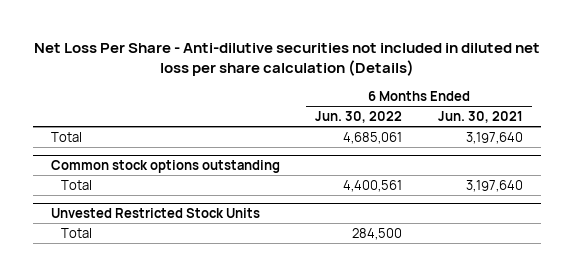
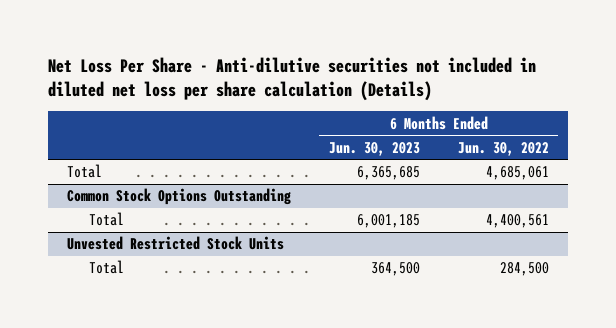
- | 6 Months Ended Jun. 30, 2022 | 6 Months Ended Jun. 30, 2021
+ | 6 Months Ended Jun. 30, 2023 | 6 Months Ended Jun. 30, 2022
- Common stock options outstanding
+ Common Stock Options Outstanding

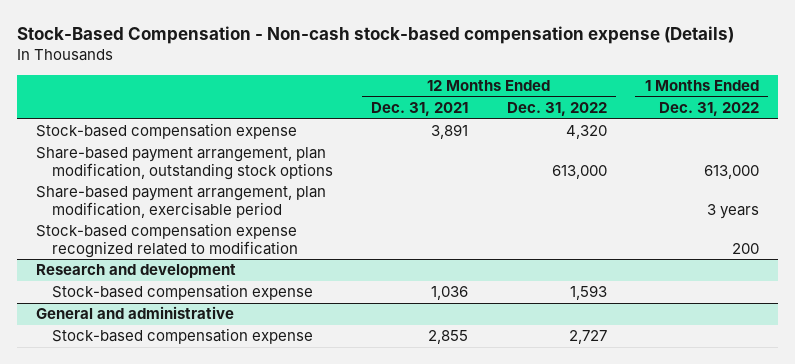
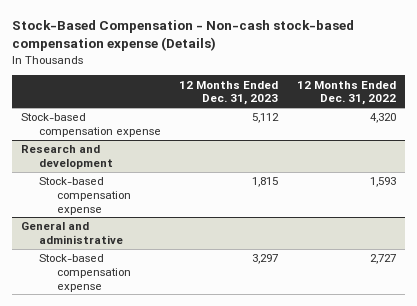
- | 12 Months Ended Dec. 31, 2021 | 12 Months Ended Dec. 31, 2022 | 1 Months Ended Dec. 31, 2022
+ | 12 Months Ended Dec. 31, 2023 | 12 Months Ended Dec. 31, 2022
- Share-based payment arrangement, plan modification, outstanding stock options | | 613,000 | 613,000
- Share-based payment arrangement, plan modification, exercisable period | | | 3 years
- Stock-based compensation expense recognized related to modification | | | 200

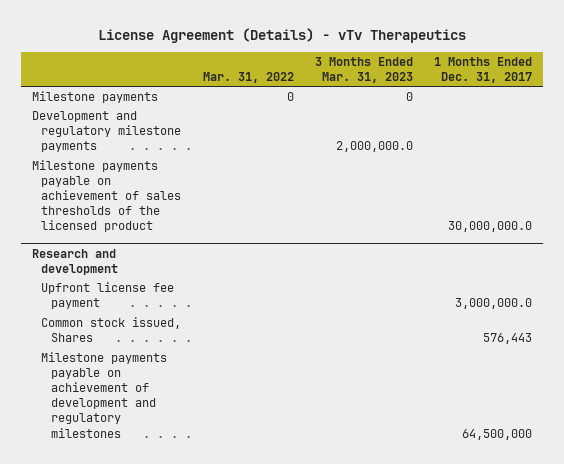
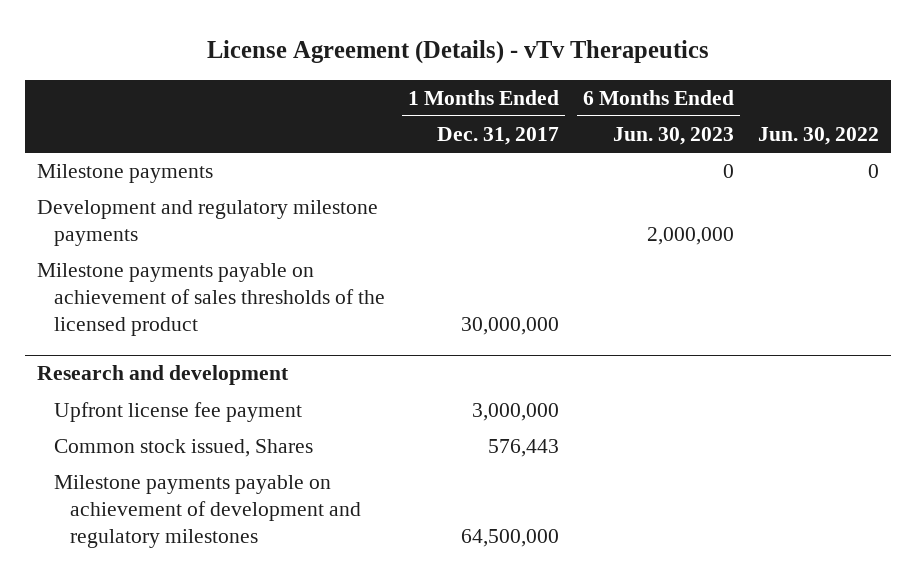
- | Mar. 31, 2022 | 3 Months Ended Mar. 31, 2023 | 1 Months Ended Dec. 31, 2017
+ | 1 Months Ended Dec. 31, 2017 | 6 Months Ended Jun. 30, 2023 | Jun. 30, 2022
- Milestone payments payable on achievement of sales thresholds of the licensed product | | | 30,000,000.0
+ Milestone payments payable on achievement of sales thresholds of the licensed product | 30,000,000 | |
@ Research and development
- Upfront license fee payment | | | 3,000,000.0
+ Upfront license fee payment | 3,000,000 | |

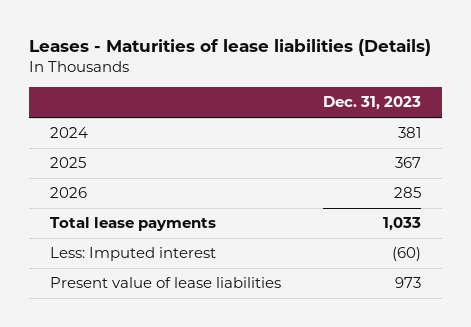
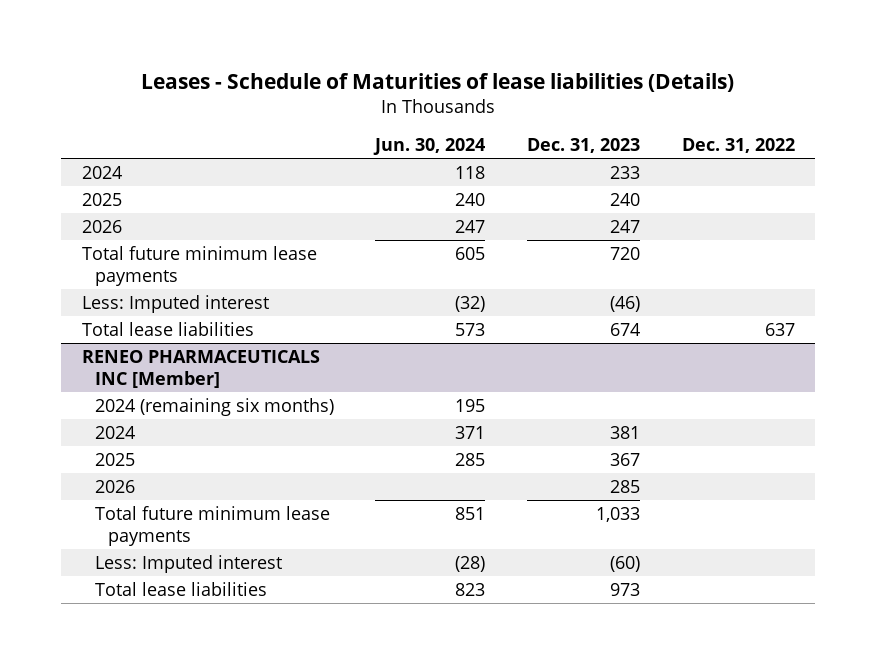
- Leases - Maturities of lease liabilities (Details)
+ Leases - Schedule of Maturities of lease liabilities (Details)
- | Dec. 31, 2023
+ | Jun. 30, 2024 | Dec. 31, 2023 | Dec. 31, 2022
+ 2024 | 118 | 233 |
+ 2025 | 240 | 240 |
+ 2026 | 247 | 247 |
+ Total future minimum lease payments | 605 | 720 |
+ Less: Imputed interest | (32) | (46) |
+ Total lease liabilities | 573 | 674 | 637
+ RENEO PHARMACEUTICALS INC [Member]
+ 2024 (remaining six months) | 195 | |
- Total lease payments | 1,033
+ Total future minimum lease payments | 851 | 1,033 |
- Present value of lease liabilities | 973
+ Total lease liabilities | 823 | 973 |

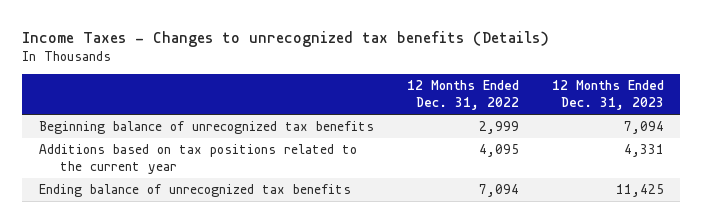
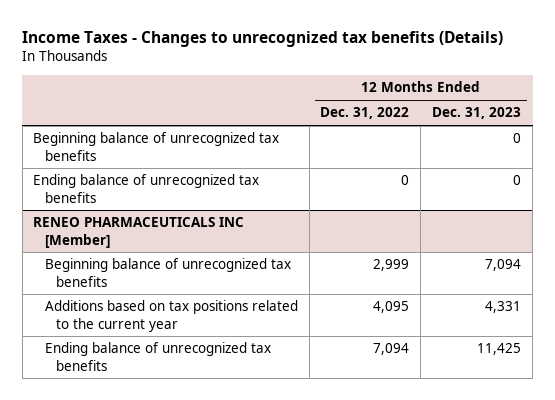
+ Beginning balance of unrecognized tax benefits | | 0
+ Ending balance of unrecognized tax benefits | 0 | 0
+ RENEO PHARMACEUTICALS INC [Member]

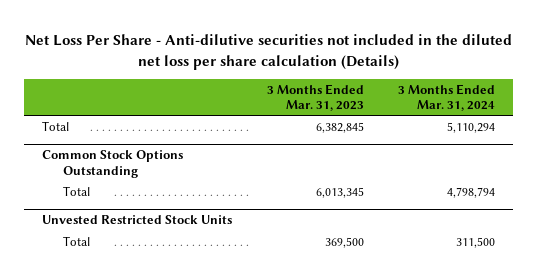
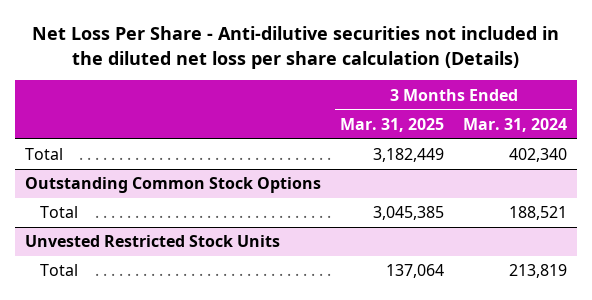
- | 3 Months Ended Mar. 31, 2023 | 3 Months Ended Mar. 31, 2024
+ | 3 Months Ended Mar. 31, 2025 | 3 Months Ended Mar. 31, 2024
- Total | 6,382,845 | 5,110,294
- Common Stock Options Outstanding
- Total | 6,013,345 | 4,798,794
+ Total | 3,182,449 | 402,340
+ Outstanding Common Stock Options
+ Total | 3,045,385 | 188,521
@ Unvested Restricted Stock Units
- Total | 369,500 | 311,500
+ Total | 137,064 | 213,819

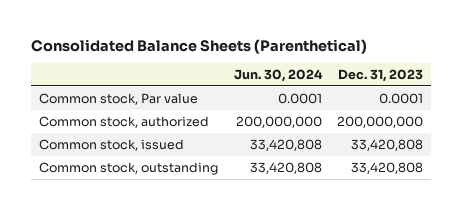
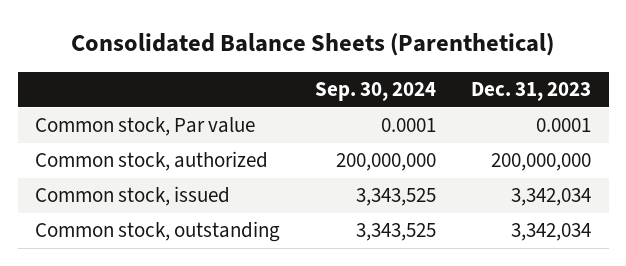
- | Jun. 30, 2024 | Dec. 31, 2023
+ | Sep. 30, 2024 | Dec. 31, 2023
- Common stock, issued | 33,420,808 | 33,420,808
- Common stock, outstanding | 33,420,808 | 33,420,808
+ Common stock, issued | 3,343,525 | 3,342,034
+ Common stock, outstanding | 3,343,525 | 3,342,034

